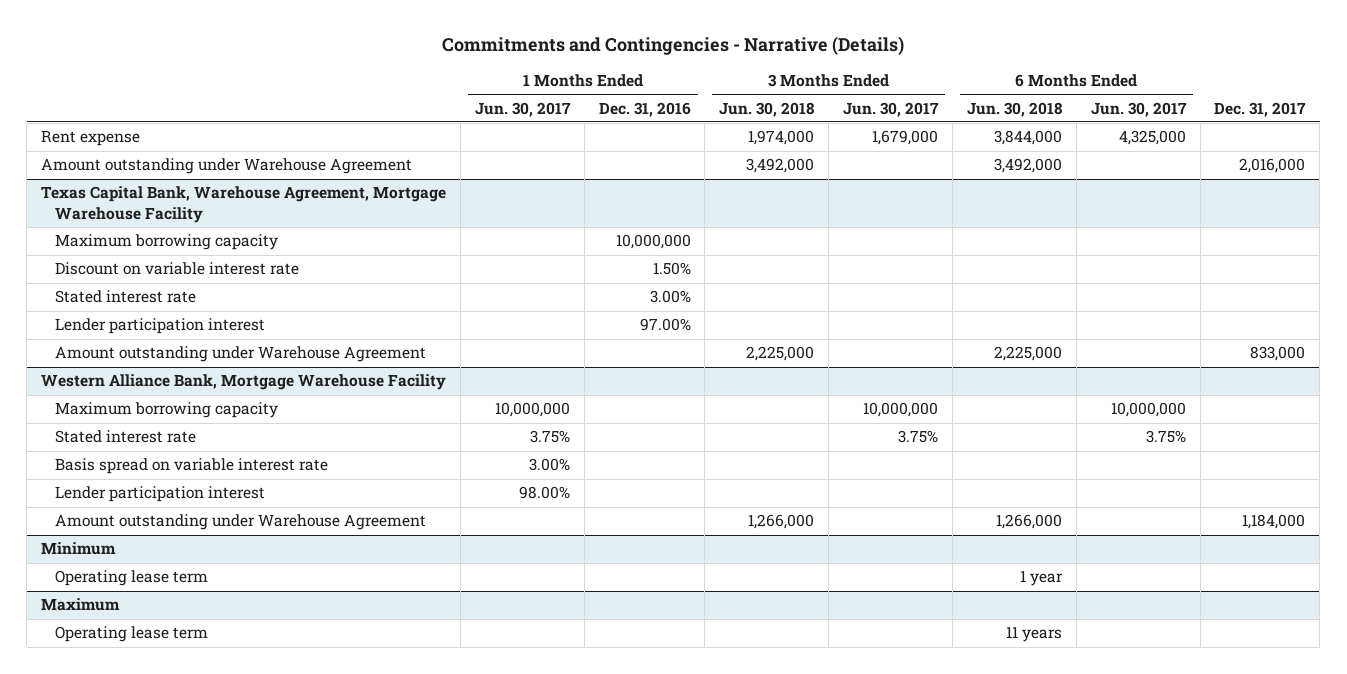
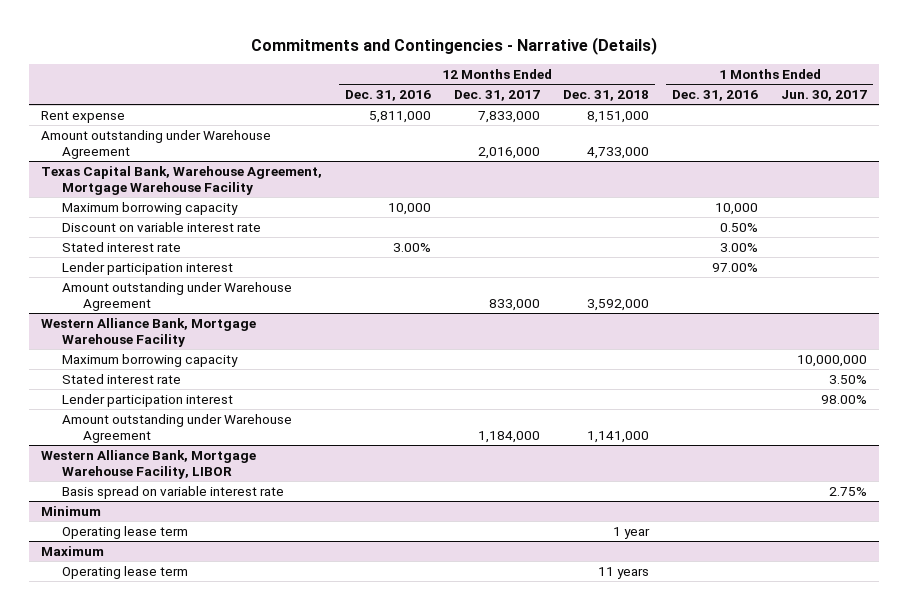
- | 1 Months Ended Jun. 30, 2017 | 1 Months Ended Dec. 31, 2016 | 3 Months Ended Jun. 30, 2018 | 3 Months Ended Jun. 30, 2017 | 6 Months Ended Jun. 30, 2018 | 6 Months Ended Jun. 30, 2017 | Dec. 31, 2017
+ | 12 Months Ended Dec. 31, 2016 | 12 Months Ended Dec. 31, 2017 | 12 Months Ended Dec. 31, 2018 | 1 Months Ended Dec. 31, 2016 | 1 Months Ended Jun. 30, 2017
@ Texas Capital Bank, Warehouse Agreement, Mortgage Warehouse Facility
- Maximum borrowing capacity | | 10,000,000 | | | | |
- Discount on variable interest rate | | 1.50% | | | | |
+ Maximum borrowing capacity | 10,000 | | | 10,000 |
+ Discount on variable interest rate | | | | 0.50% |
@ Western Alliance Bank, Mortgage Warehouse Facility
- Stated interest rate | 3.75% | | | 3.75% | | 3.75% |
- Basis spread on variable interest rate | 3.00% | | | | | |
+ Stated interest rate | | | | | 3.50%
+ Western Alliance Bank, Mortgage Warehouse Facility, LIBOR
+ Basis spread on variable interest rate | | | | | 2.75%

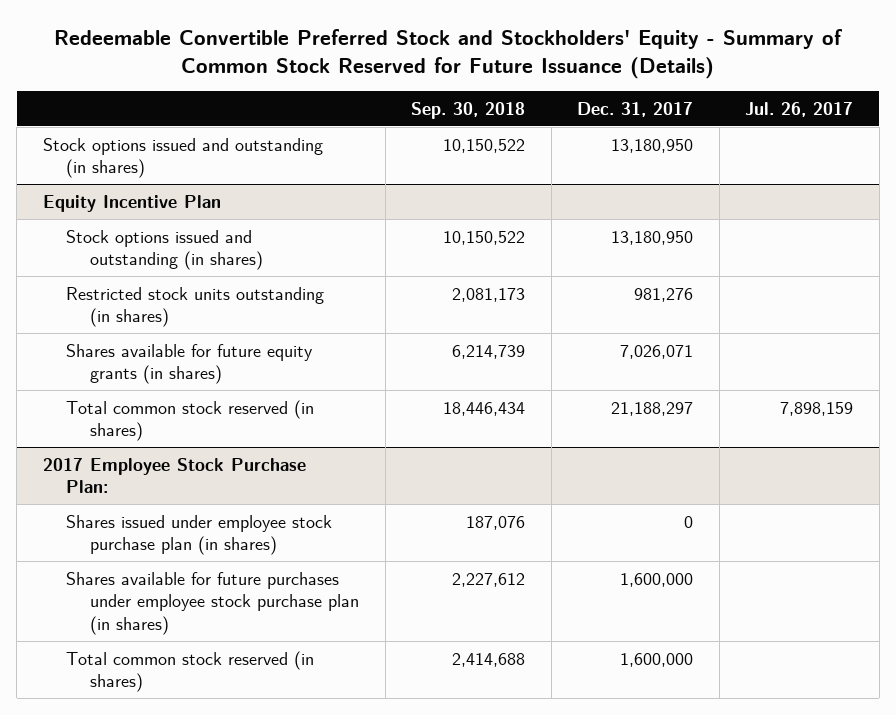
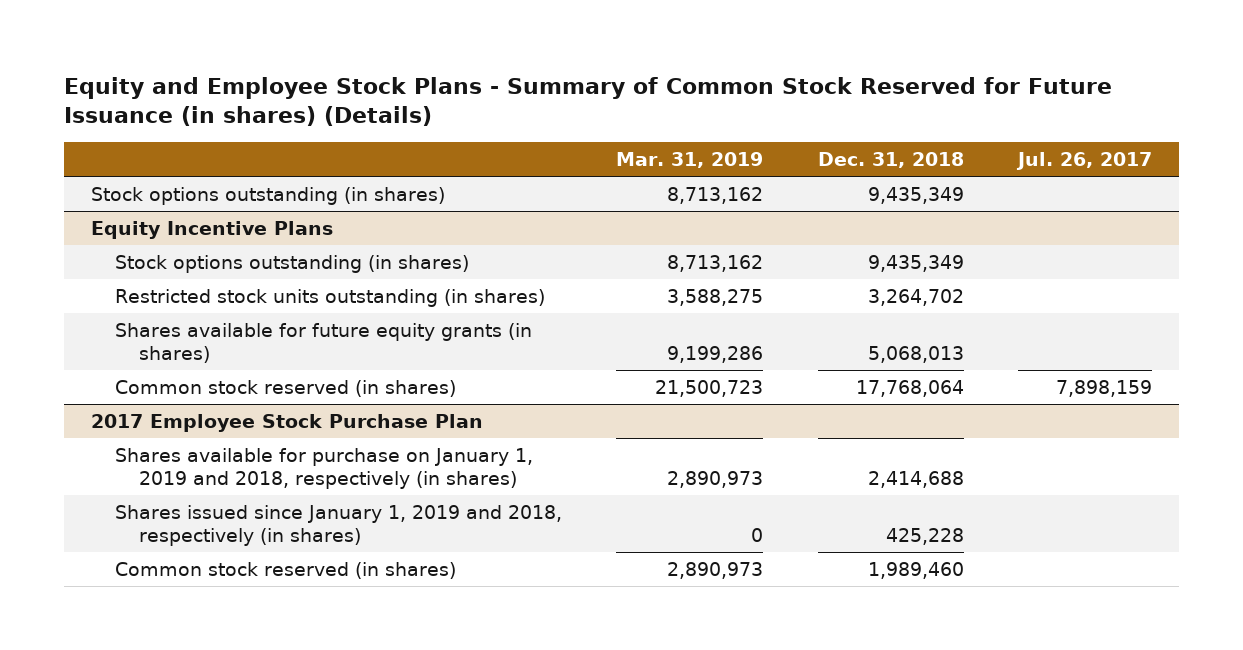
- Redeemable Convertible Preferred Stock and Stockholders' Equity - Summary of Common Stock Reserved for Future Issuance (Details)
+ Equity and Employee Stock Plans - Summary of Common Stock Reserved for Future Issuance (in shares) (Details)
- | Sep. 30, 2018 | Dec. 31, 2017 | Jul. 26, 2017
+ | Mar. 31, 2019 | Dec. 31, 2018 | Jul. 26, 2017
- Stock options issued and outstanding (in shares) | 10,150,522 | 13,180,950 |
- Equity Incentive Plan
- Stock options issued and outstanding (in shares) | 10,150,522 | 13,180,950 |
+ Stock options outstanding (in shares) | 8,713,162 | 9,435,349 |
+ Equity Incentive Plans
+ Stock options outstanding (in shares) | 8,713,162 | 9,435,349 |
- Total common stock reserved (in shares) | 18,446,434 | 21,188,297 | 7,898,159
- 2017 Employee Stock Purchase Plan:
- Shares issued under employee stock purchase plan (in shares) | 187,076 | 0 |
- Shares available for future purchases under employee stock purchase plan (in shares) | 2,227,612 | 1,600,000 |
- Total common stock reserved (in shares) | 2,414,688 | 1,600,000 |
+ Common stock reserved (in shares) | 21,500,723 | 17,768,064 | 7,898,159
+ 2017 Employee Stock Purchase Plan
+ Shares available for purchase on January 1, 2019 and 2018, respectively (in shares) | 2,890,973 | 2,414,688 |
+ Shares issued since January 1, 2019 and 2018, respectively (in shares) | 0 | 425,228 |
+ Common stock reserved (in shares) | 2,890,973 | 1,989,460 |

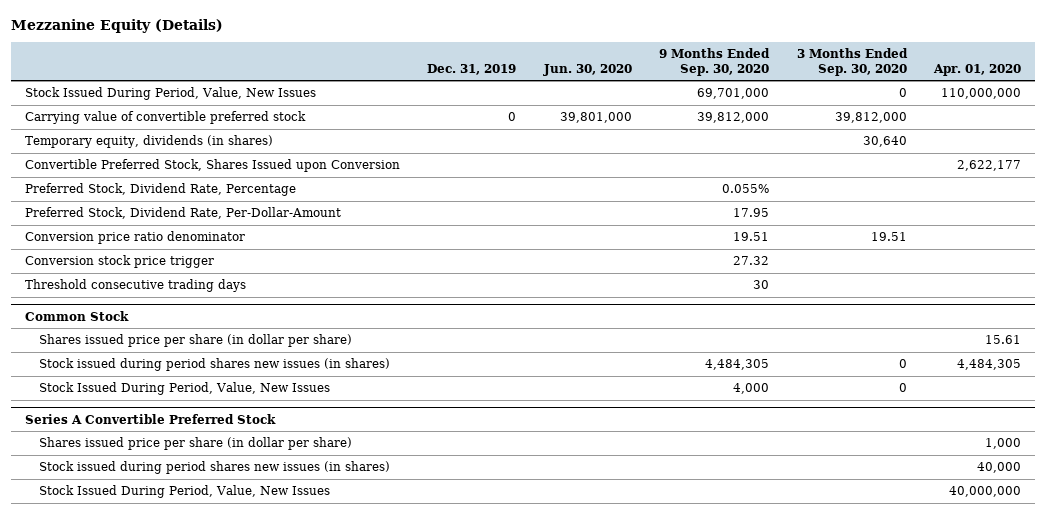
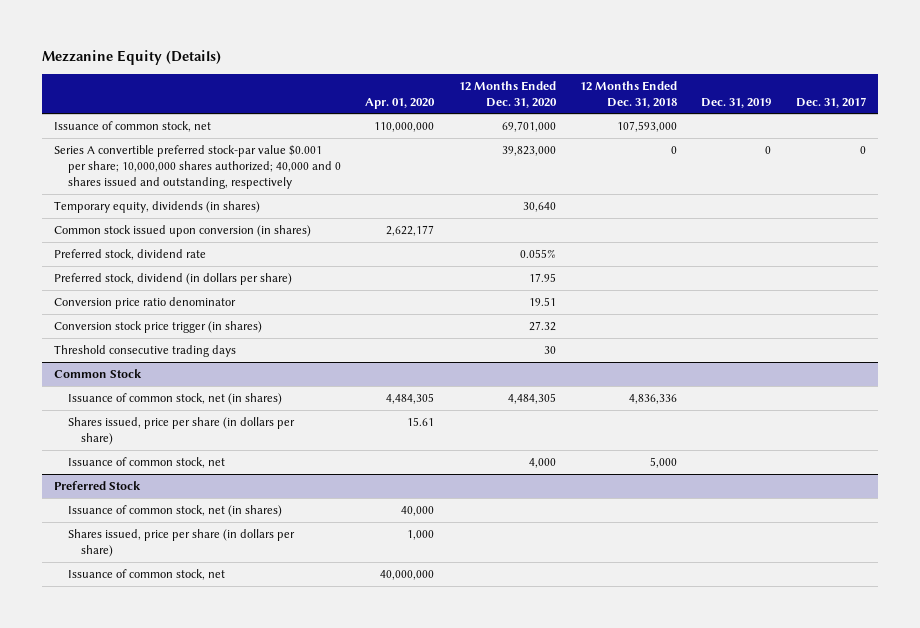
- | Dec. 31, 2019 | Jun. 30, 2020 | 9 Months Ended Sep. 30, 2020 | 3 Months Ended Sep. 30, 2020 | Apr. 01, 2020
+ | Apr. 01, 2020 | 12 Months Ended Dec. 31, 2020 | 12 Months Ended Dec. 31, 2018 | Dec. 31, 2019 | Dec. 31, 2017
- Stock Issued During Period, Value, New Issues | | | 69,701,000 | 0 | 110,000,000
- Carrying value of convertible preferred stock | 0 | 39,801,000 | 39,812,000 | 39,812,000 |
+ Issuance of common stock, net | 110,000,000 | 69,701,000 | 107,593,000 | |
+ Series A convertible preferred stock-par value $0.001 per share; 10,000,000 shares authorized; 40,000 and 0 shares issued and outstanding, respectively | | 39,823,000 | 0 | 0 | 0
- Convertible Preferred Stock, Shares Issued upon Conversion | | | | | 2,622,177
- Preferred Stock, Dividend Rate, Percentage | | | 0.055% | |
- Preferred Stock, Dividend Rate, Per-Dollar-Amount | | | 17.95 | |
+ Common stock issued upon conversion (in shares) | 2,622,177 | | | |
+ Preferred stock, dividend rate | | 0.055% | | |
+ Preferred stock, dividend (in dollars per share) | | 17.95 | | |
- Conversion stock price trigger | | | 27.32 | |
+ Conversion stock price trigger (in shares) | | 27.32 | | |
@ Common Stock
- Shares issued price per share (in dollar per share) | | | | | 15.61
- Stock issued during period shares new issues (in shares) | | | 4,484,305 | 0 | 4,484,305
- Stock Issued During Period, Value, New Issues | | | 4,000 | 0 |
- Series A Convertible Preferred Stock
- Shares issued price per share (in dollar per share) | | | | | 1,000
- Stock issued during period shares new issues (in shares) | | | | | 40,000
- Stock Issued During Period, Value, New Issues | | | | | 40,000,000
@ Common Stock
+ Issuance of common stock, net (in shares) | 4,484,305 | 4,484,305 | 4,836,336 | |
+ Shares issued, price per share (in dollars per share) | 15.61 | | | |
+ Issuance of common stock, net | | 4,000 | 5,000 | |
+ Preferred Stock
+ Issuance of common stock, net (in shares) | 40,000 | | | |
+ Shares issued, price per share (in dollars per share) | 1,000 | | | |
+ Issuance of common stock, net | 40,000,000 | | | |

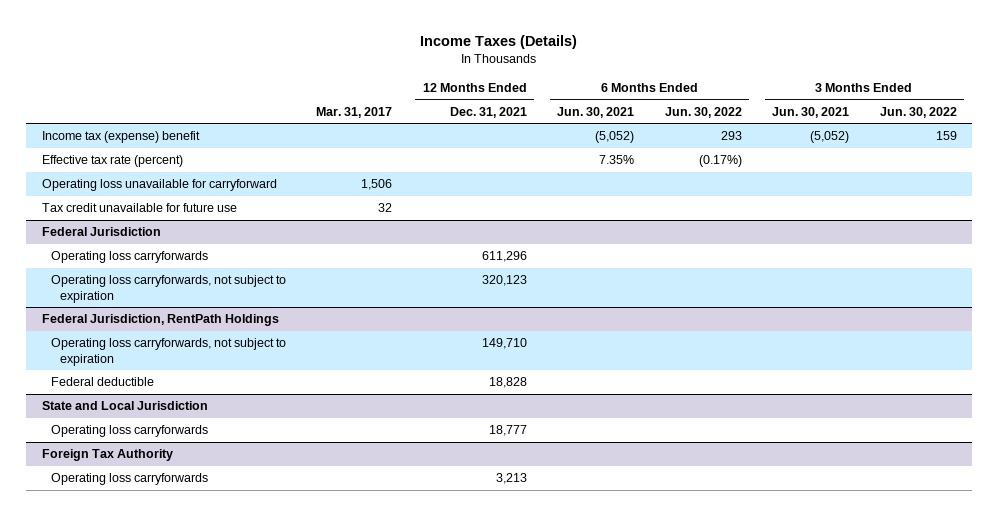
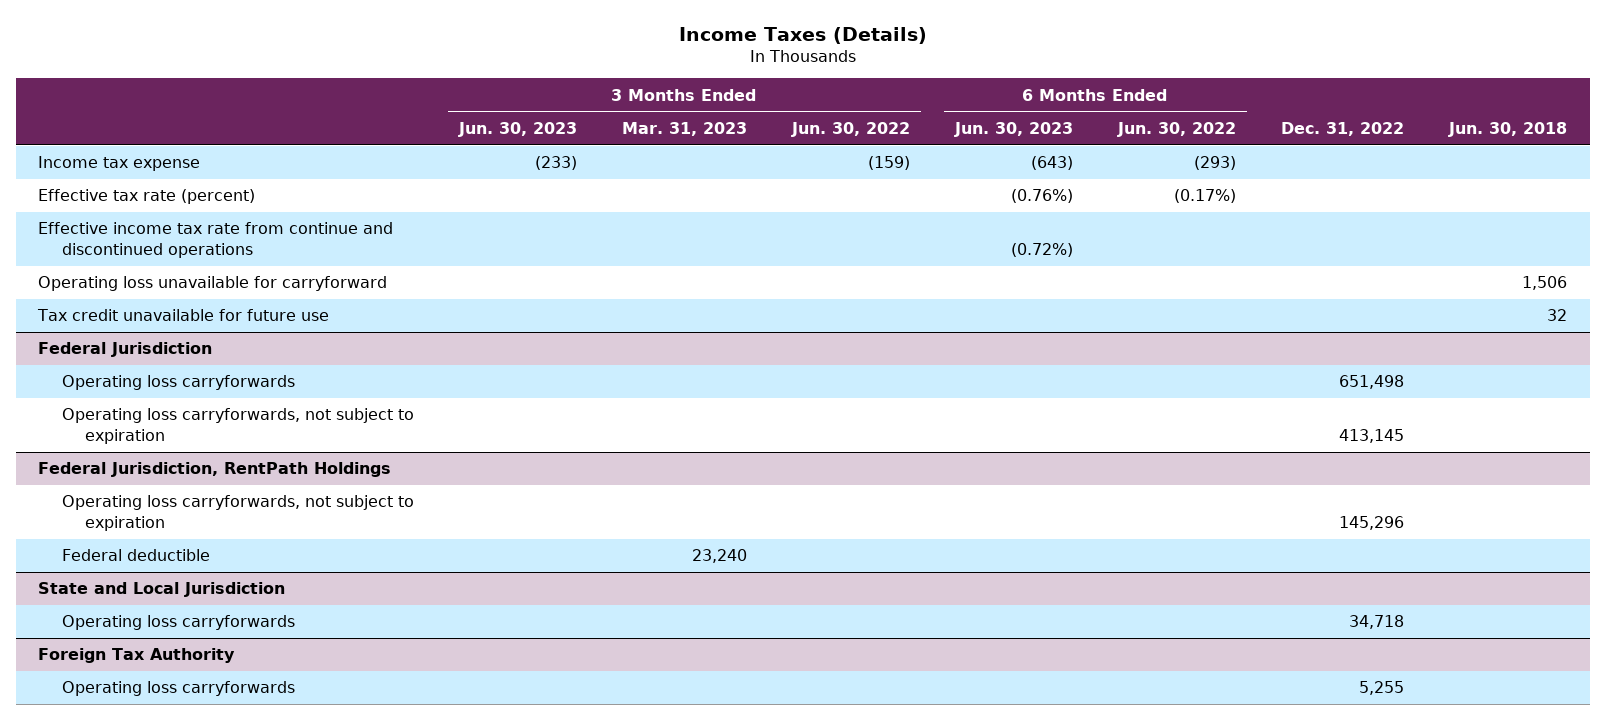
- | Mar. 31, 2017 | 12 Months Ended Dec. 31, 2021 | 6 Months Ended Jun. 30, 2021 | 6 Months Ended Jun. 30, 2022 | 3 Months Ended Jun. 30, 2021 | 3 Months Ended Jun. 30, 2022
+ | 3 Months Ended Jun. 30, 2023 | 3 Months Ended Mar. 31, 2023 | 3 Months Ended Jun. 30, 2022 | 6 Months Ended Jun. 30, 2023 | 6 Months Ended Jun. 30, 2022 | Dec. 31, 2022 | Jun. 30, 2018
- Income tax (expense) benefit | | | (5,052) | 293 | (5,052) | 159
+ Income tax expense | (233) | | (159) | (643) | (293) | |
+ Effective income tax rate from continue and discontinued operations | | | | (0.72%) | | |

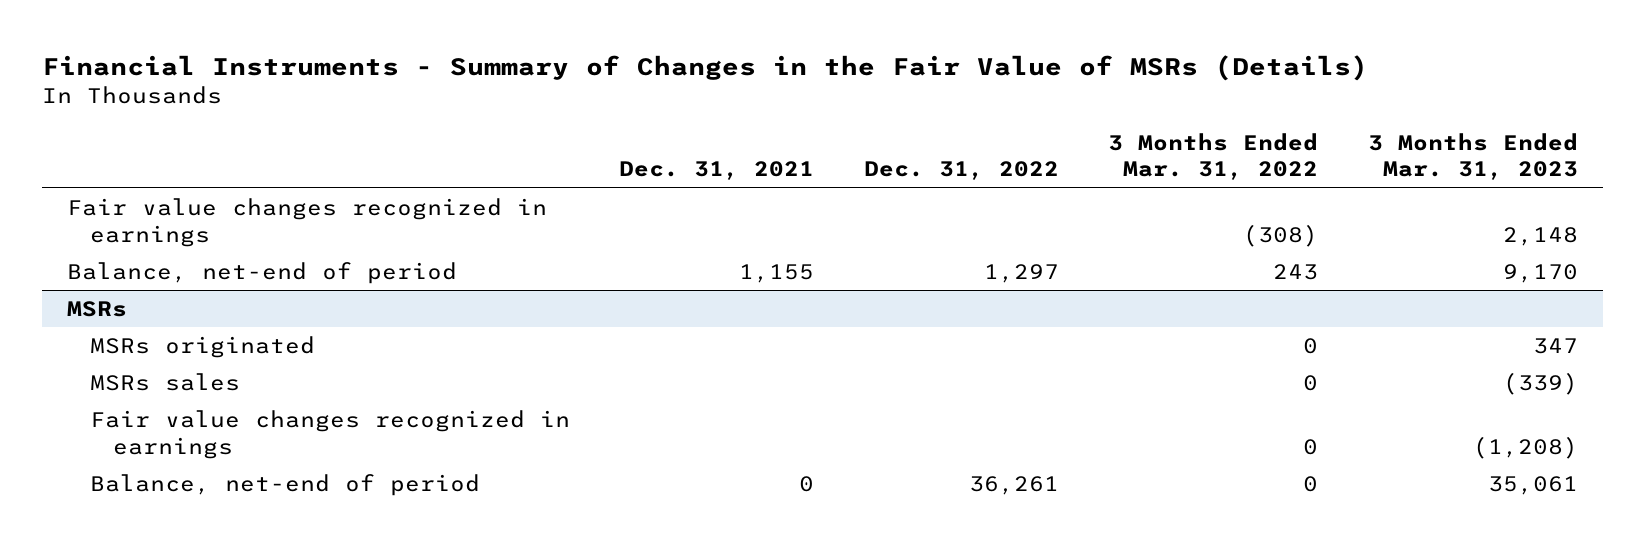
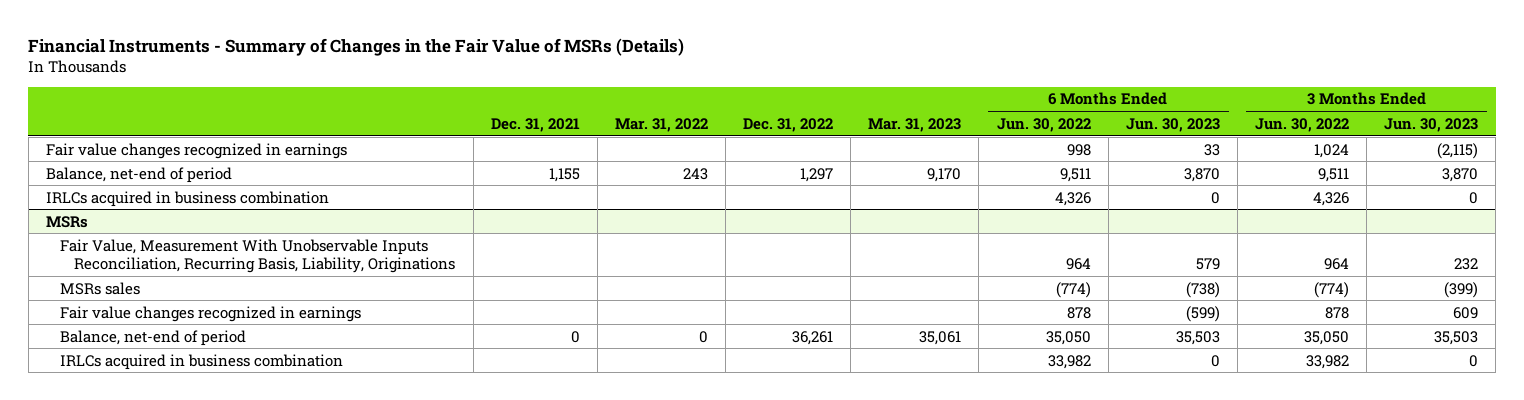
- | Dec. 31, 2021 | Dec. 31, 2022 | 3 Months Ended Mar. 31, 2022 | 3 Months Ended Mar. 31, 2023
+ | Dec. 31, 2021 | Mar. 31, 2022 | Dec. 31, 2022 | Mar. 31, 2023 | 6 Months Ended Jun. 30, 2022 | 6 Months Ended Jun. 30, 2023 | 3 Months Ended Jun. 30, 2022 | 3 Months Ended Jun. 30, 2023
+ IRLCs acquired in business combination | | | | | 4,326 | 0 | 4,326 | 0
@ MSRs
- MSRs originated | | | 0 | 347
+ Fair Value, Measurement With Unobservable Inputs Reconciliation, Recurring Basis, Liability, Originations | | | | | 964 | 579 | 964 | 232
+ IRLCs acquired in business combination | | | | | 33,982 | 0 | 33,982 | 0

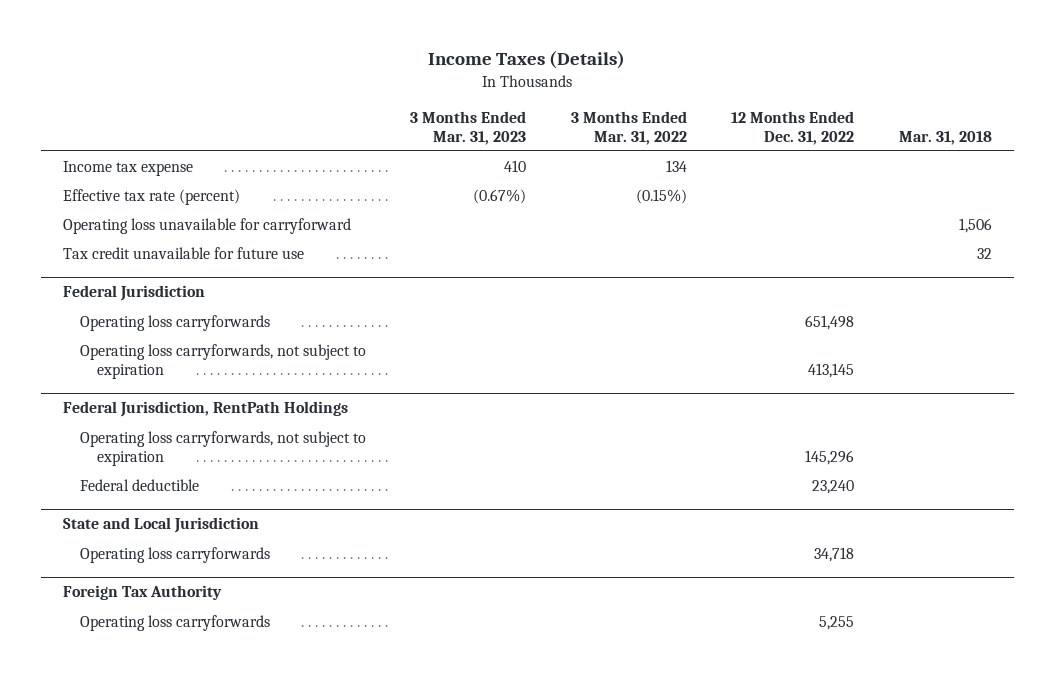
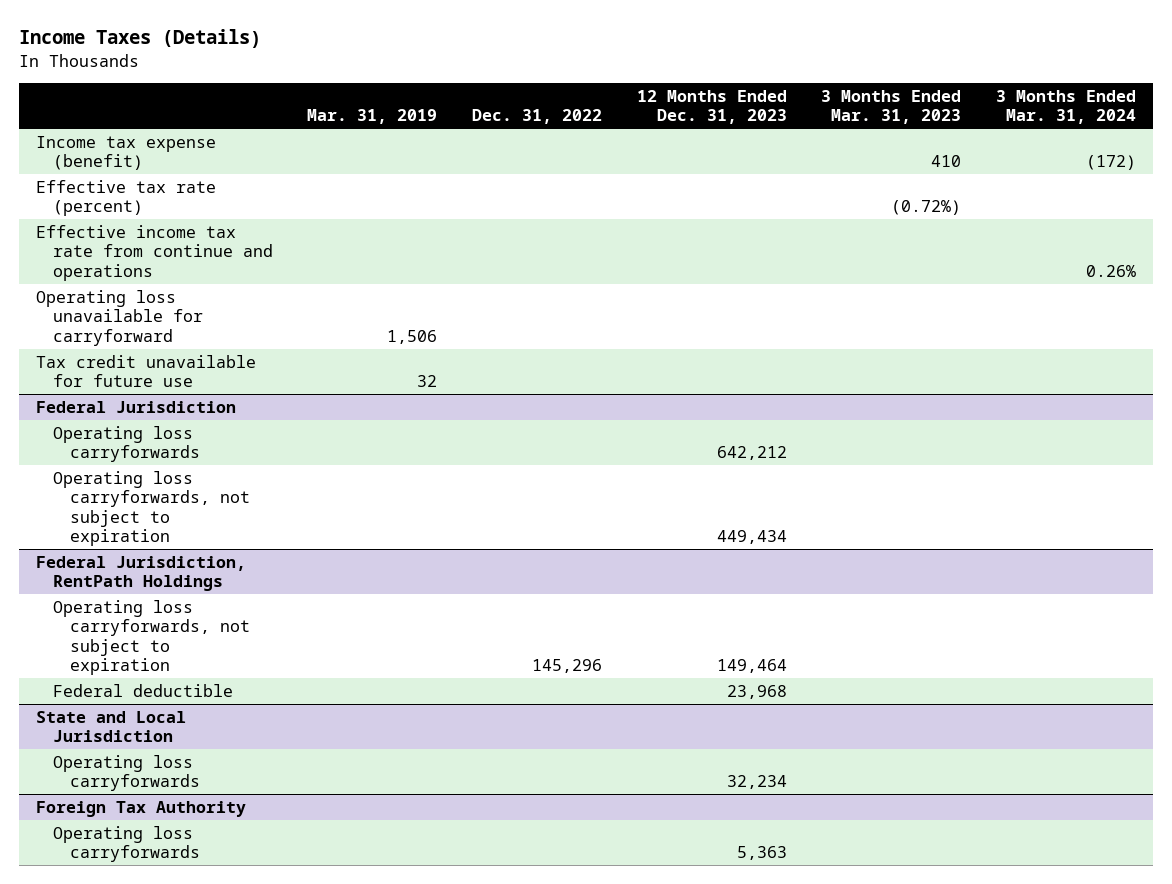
- | 3 Months Ended Mar. 31, 2023 | 3 Months Ended Mar. 31, 2022 | 12 Months Ended Dec. 31, 2022 | Mar. 31, 2018
+ | Mar. 31, 2019 | Dec. 31, 2022 | 12 Months Ended Dec. 31, 2023 | 3 Months Ended Mar. 31, 2023 | 3 Months Ended Mar. 31, 2024
- Income tax expense | 410 | 134 | |
- Effective tax rate (percent) | (0.67%) | (0.15%) | |
+ Income tax expense (benefit) | | | | 410 | (172)
+ Effective tax rate (percent) | | | | (0.72%) |
+ Effective income tax rate from continue and operations | | | | | 0.26%

